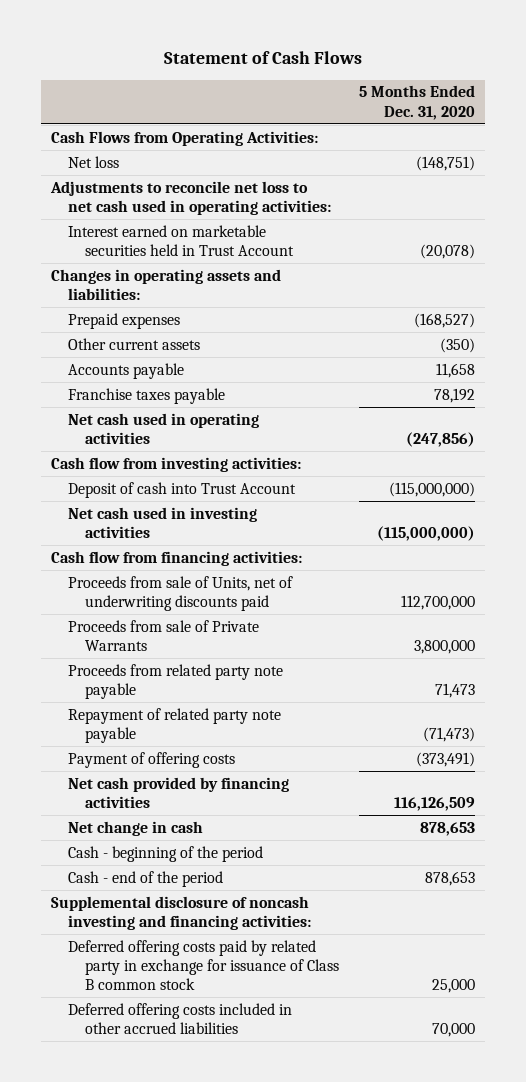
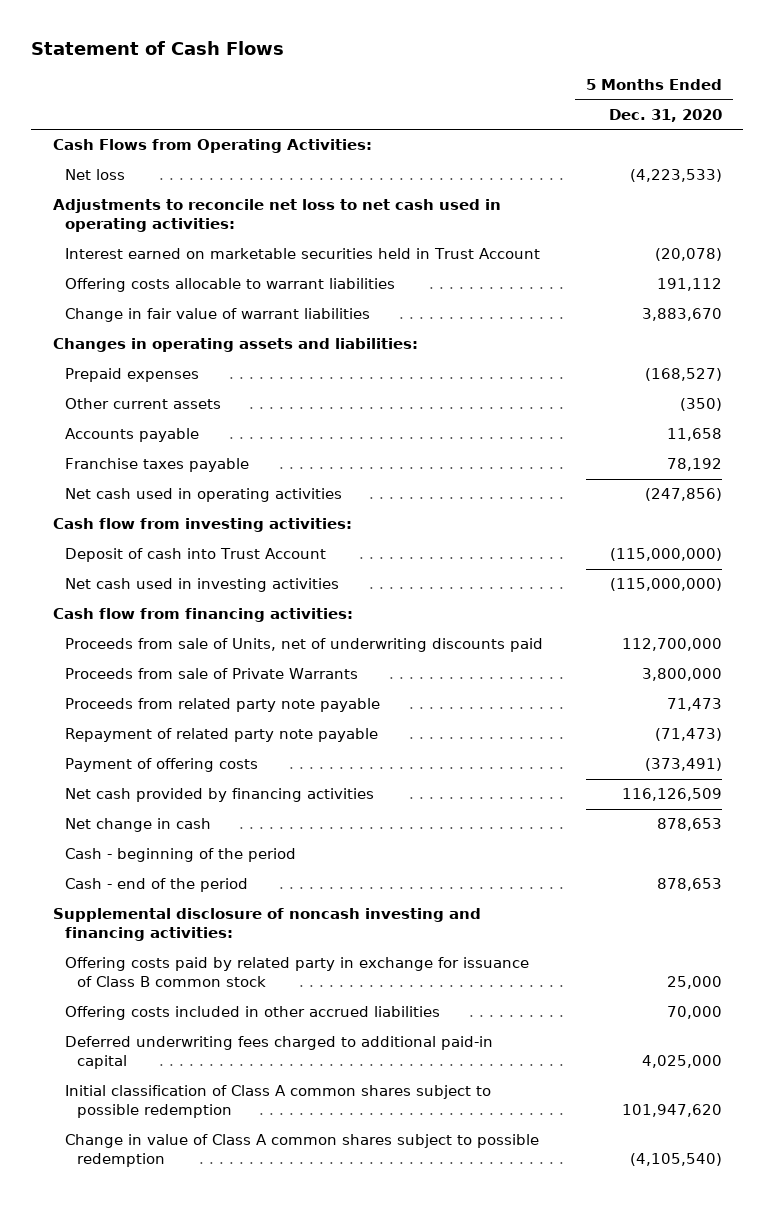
- Net loss | (148,751)
+ Net loss | (4,223,533)
+ Offering costs allocable to warrant liabilities | 191,112
+ Change in fair value of warrant liabilities | 3,883,670
- Deferred offering costs paid by related party in exchange for issuance of Class B common stock | 25,000
- Deferred offering costs included in other accrued liabilities | 70,000
+ Offering costs paid by related party in exchange for issuance of Class B common stock | 25,000
+ Offering costs included in other accrued liabilities | 70,000
+ Deferred underwriting fees charged to additional paid-in capital | 4,025,000
+ Initial classification of Class A common shares subject to possible redemption | 101,947,620
+ Change in value of Class A common shares subject to possible redemption | (4,105,540)

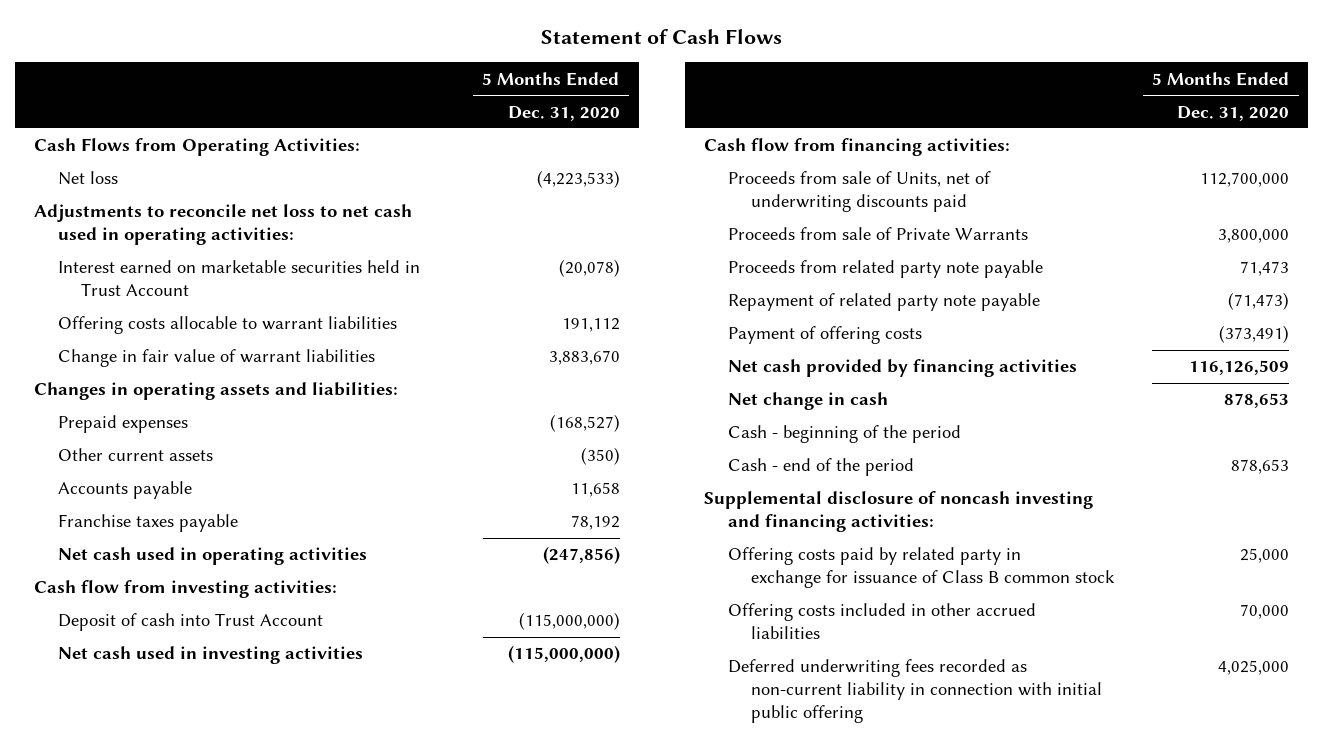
- Deferred underwriting fees charged to additional paid-in capital | 4,025,000
- Initial classification of Class A common shares subject to possible redemption | 101,947,620
- Change in value of Class A common shares subject to possible redemption | (4,105,540)
+ Deferred underwriting fees recorded as non-current liability in connection with initial public offering | 4,025,000

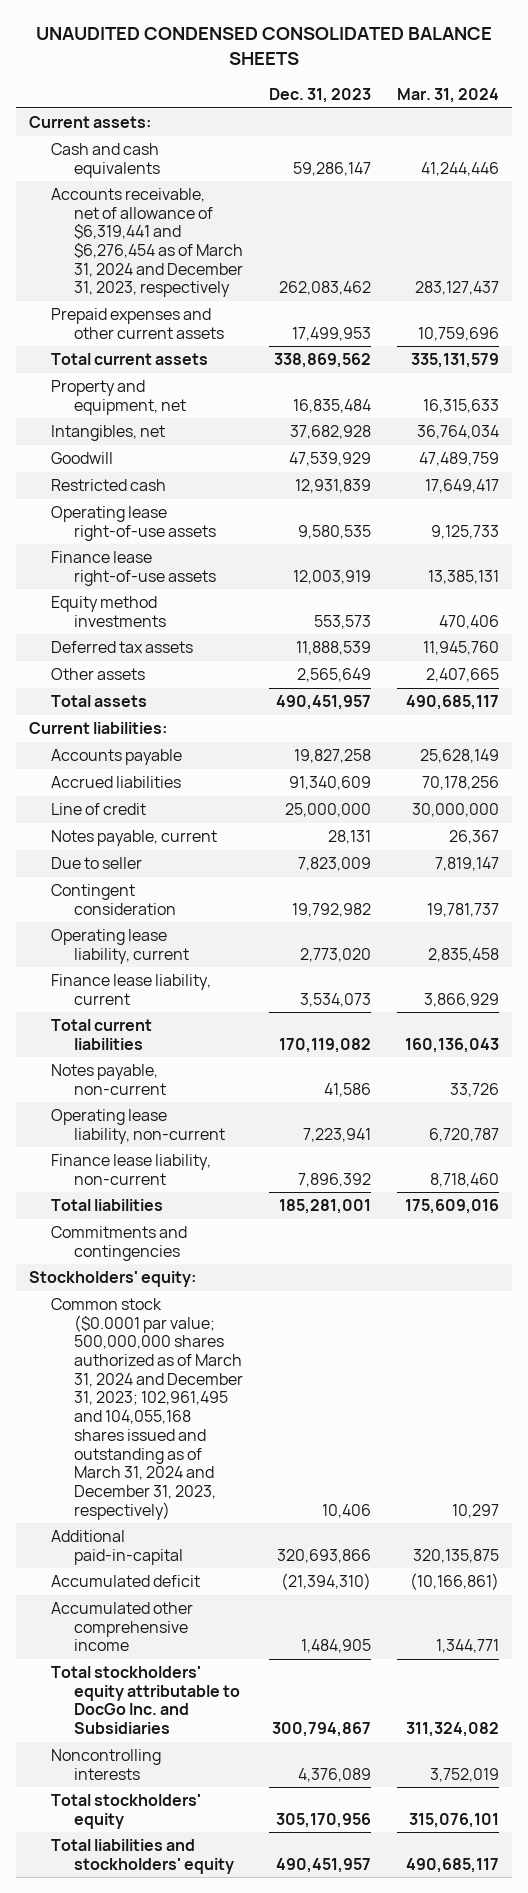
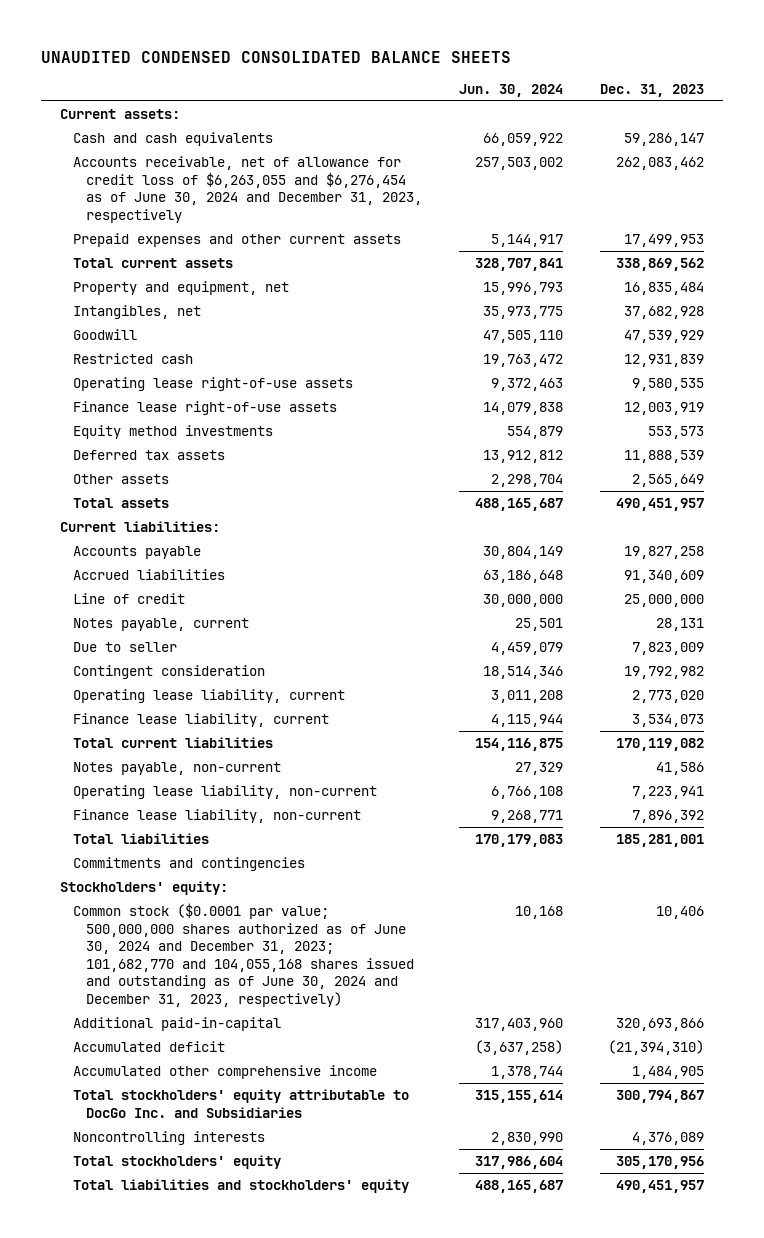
- | Dec. 31, 2023 | Mar. 31, 2024
+ | Jun. 30, 2024 | Dec. 31, 2023
- Accounts receivable, net of allowance of $6,319,441 and $6,276,454 as of March 31, 2024 and December 31, 2023, respectively | 262,083,462 | 283,127,437
+ Accounts receivable, net of allowance for credit loss of $6,263,055 and $6,276,454 as of June 30, 2024 and December 31, 2023, respectively | 257,503,002 | 262,083,462
- Common stock ($0.0001 par value; 500,000,000 shares authorized as of March 31, 2024 and December 31, 2023; 102,961,495 and 104,055,168 shares issued and outstanding as of March 31, 2024 and December 31, 2023, respectively) | 10,406 | 10,297
+ Common stock ($0.0001 par value; 500,000,000 shares authorized as of June 30, 2024 and December 31, 2023; 101,682,770 and 104,055,168 shares issued and outstanding as of June 30, 2024 and December 31, 2023, respectively) | 10,168 | 10,406

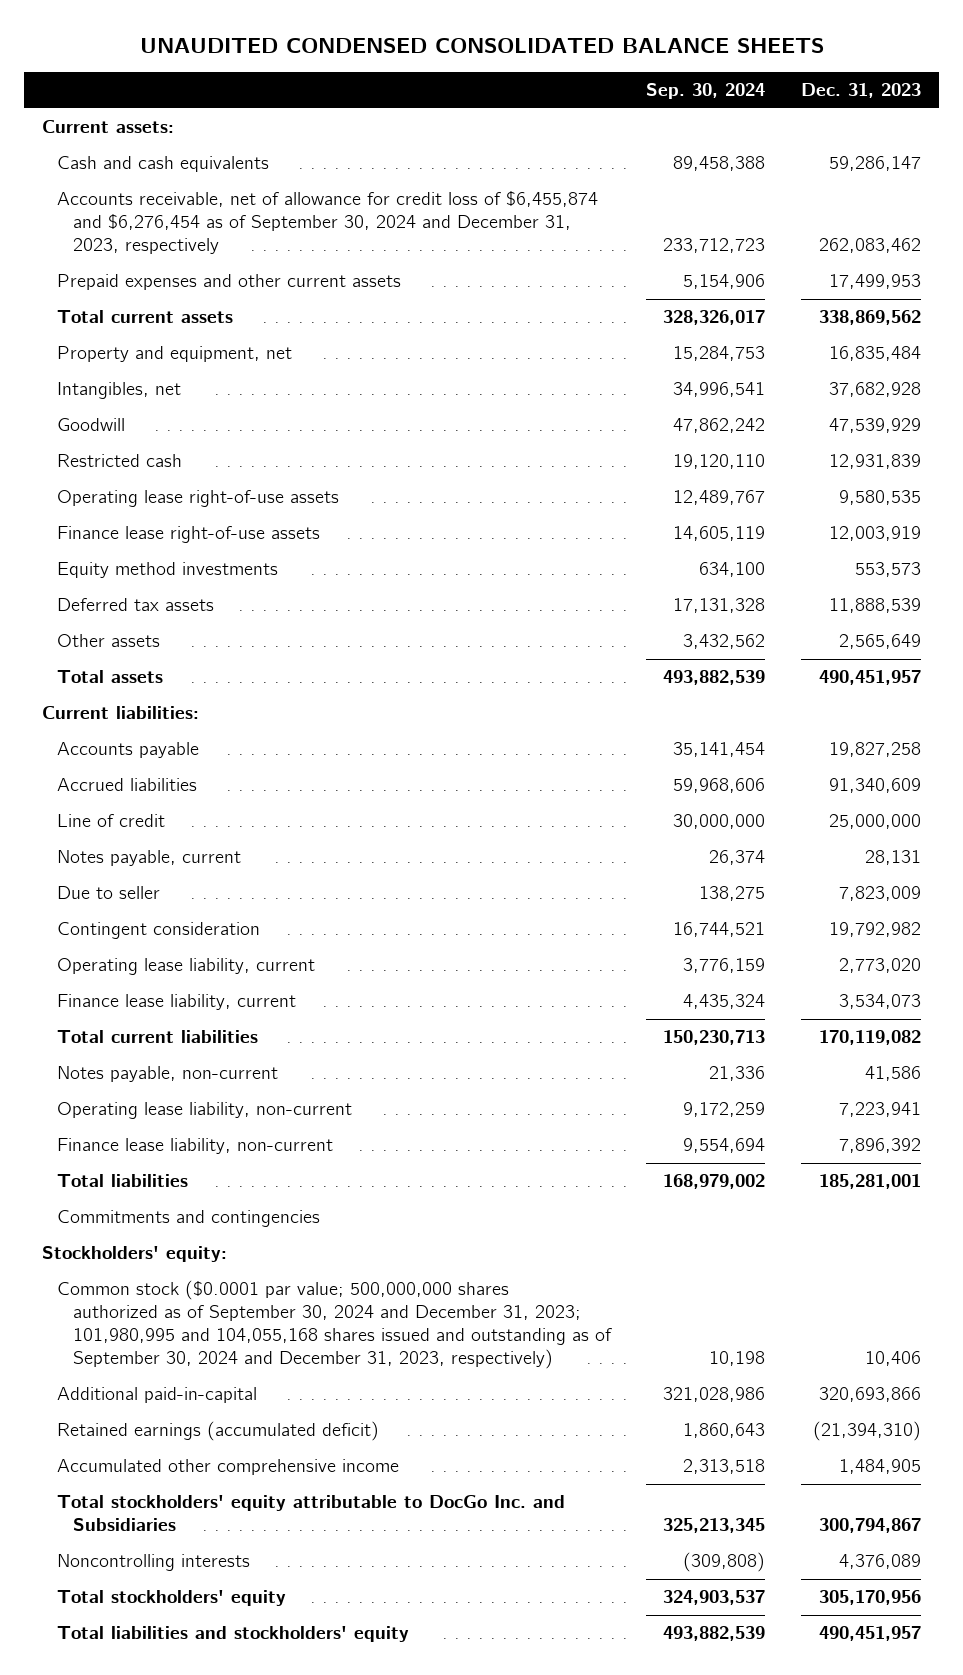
- | Jun. 30, 2024 | Dec. 31, 2023
+ | Sep. 30, 2024 | Dec. 31, 2023
- Accounts receivable, net of allowance for credit loss of $6,263,055 and $6,276,454 as of June 30, 2024 and December 31, 2023, respectively | 257,503,002 | 262,083,462
+ Accounts receivable, net of allowance for credit loss of $6,455,874 and $6,276,454 as of September 30, 2024 and December 31, 2023, respectively | 233,712,723 | 262,083,462
- Common stock ($0.0001 par value; 500,000,000 shares authorized as of June 30, 2024 and December 31, 2023; 101,682,770 and 104,055,168 shares issued and outstanding as of June 30, 2024 and December 31, 2023, respectively) | 10,168 | 10,406
+ Common stock ($0.0001 par value; 500,000,000 shares authorized as of September 30, 2024 and December 31, 2023; 101,980,995 and 104,055,168 shares issued and outstanding as of September 30, 2024 and December 31, 2023, respectively) | 10,198 | 10,406
- Accumulated deficit | (3,637,258) | (21,394,310)
+ Retained earnings (accumulated deficit) | 1,860,643 | (21,394,310)

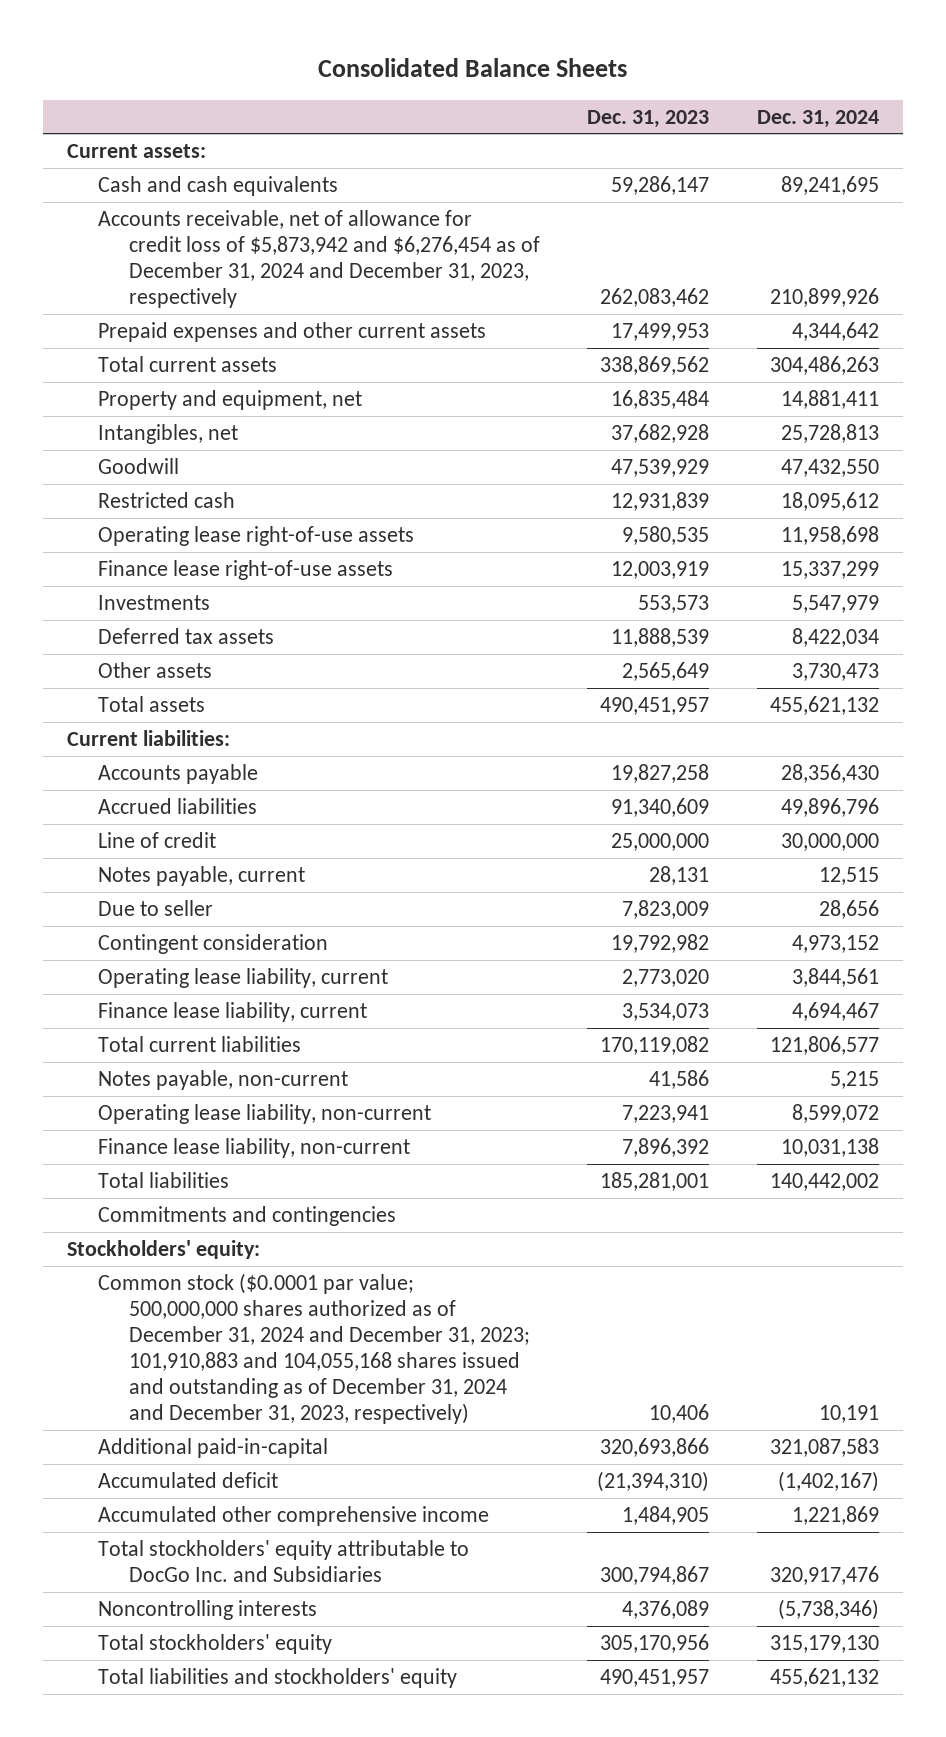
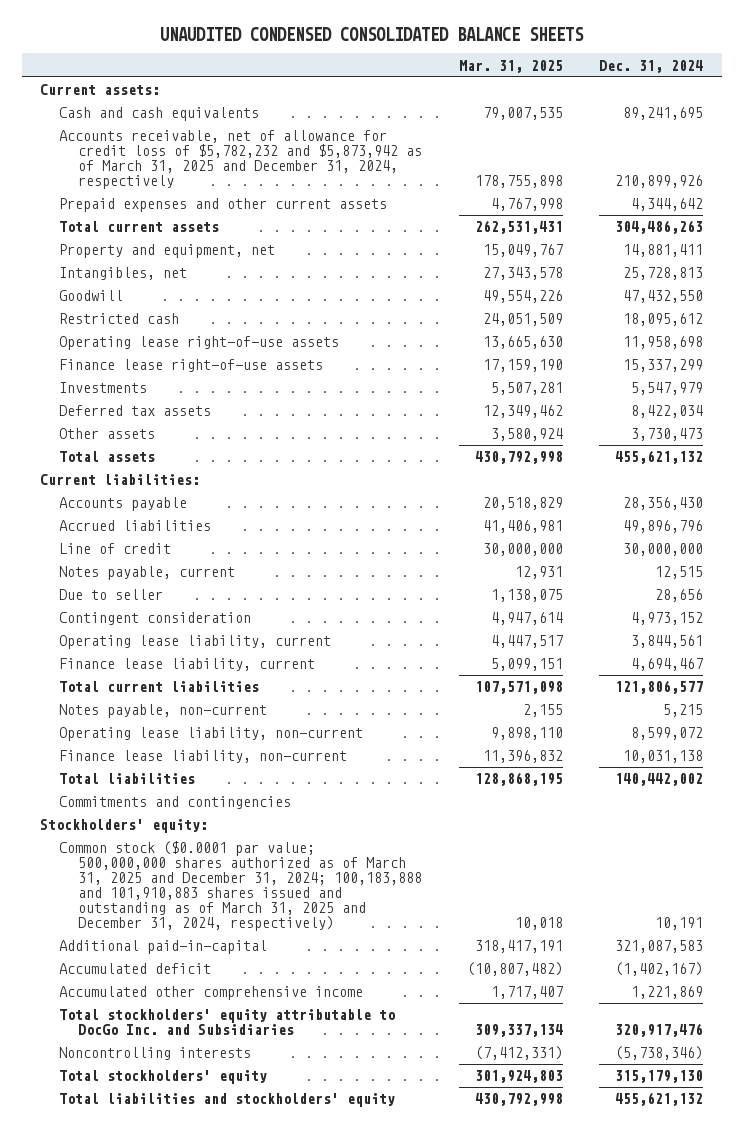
- Consolidated Balance Sheets
+ UNAUDITED CONDENSED CONSOLIDATED BALANCE SHEETS
- | Dec. 31, 2023 | Dec. 31, 2024
+ | Mar. 31, 2025 | Dec. 31, 2024
- Accounts receivable, net of allowance for credit loss of $5,873,942 and $6,276,454 as of December 31, 2024 and December 31, 2023, respectively | 262,083,462 | 210,899,926
+ Accounts receivable, net of allowance for credit loss of $5,782,232 and $5,873,942 as of March 31, 2025 and December 31, 2024, respectively | 178,755,898 | 210,899,926
- Common stock ($0.0001 par value; 500,000,000 shares authorized as of December 31, 2024 and December 31, 2023; 101,910,883 and 104,055,168 shares issued and outstanding as of December 31, 2024 and December 31, 2023, respectively) | 10,406 | 10,191
+ Common stock ($0.0001 par value; 500,000,000 shares authorized as of March 31, 2025 and December 31, 2024; 100,183,888 and 101,910,883 shares issued and outstanding as of March 31, 2025 and December 31, 2024, respectively) | 10,018 | 10,191

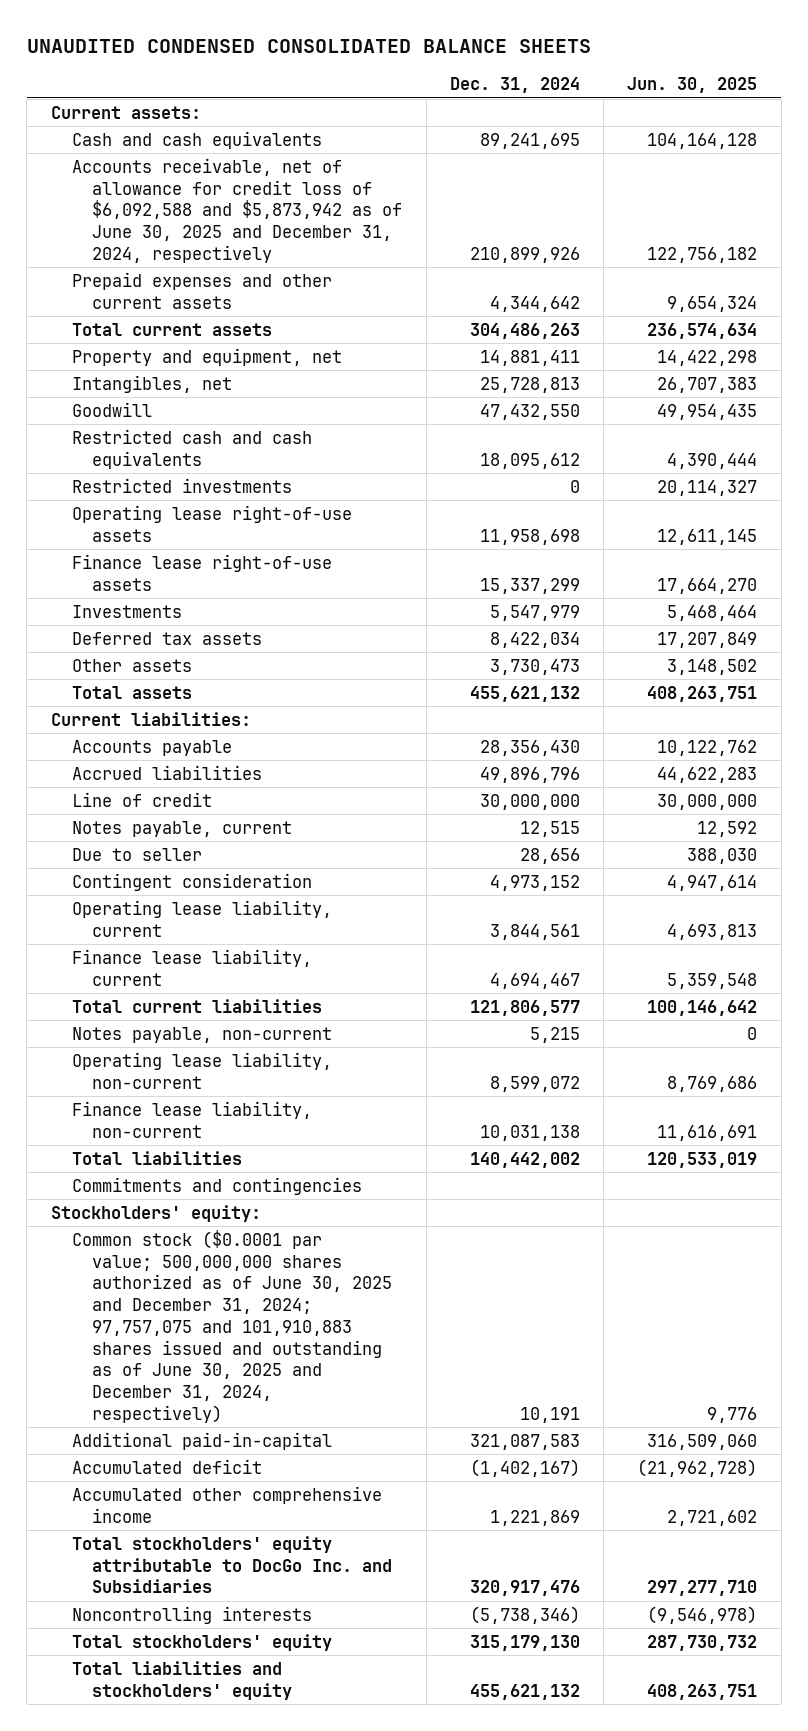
- | Mar. 31, 2025 | Dec. 31, 2024
+ | Dec. 31, 2024 | Jun. 30, 2025
- Accounts receivable, net of allowance for credit loss of $5,782,232 and $5,873,942 as of March 31, 2025 and December 31, 2024, respectively | 178,755,898 | 210,899,926
+ Accounts receivable, net of allowance for credit loss of $6,092,588 and $5,873,942 as of June 30, 2025 and December 31, 2024, respectively | 210,899,926 | 122,756,182
- Restricted cash | 24,051,509 | 18,095,612
+ Restricted cash and cash equivalents | 18,095,612 | 4,390,444
+ Restricted investments | 0 | 20,114,327
- Common stock ($0.0001 par value; 500,000,000 shares authorized as of March 31, 2025 and December 31, 2024; 100,183,888 and 101,910,883 shares issued and outstanding as of March 31, 2025 and December 31, 2024, respectively) | 10,018 | 10,191
+ Common stock ($0.0001 par value; 500,000,000 shares authorized as of June 30, 2025 and December 31, 2024; 97,757,075 and 101,910,883 shares issued and outstanding as of June 30, 2025 and December 31, 2024, respectively) | 10,191 | 9,776

